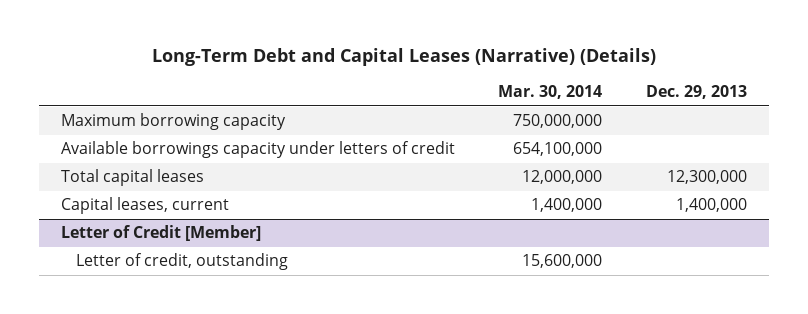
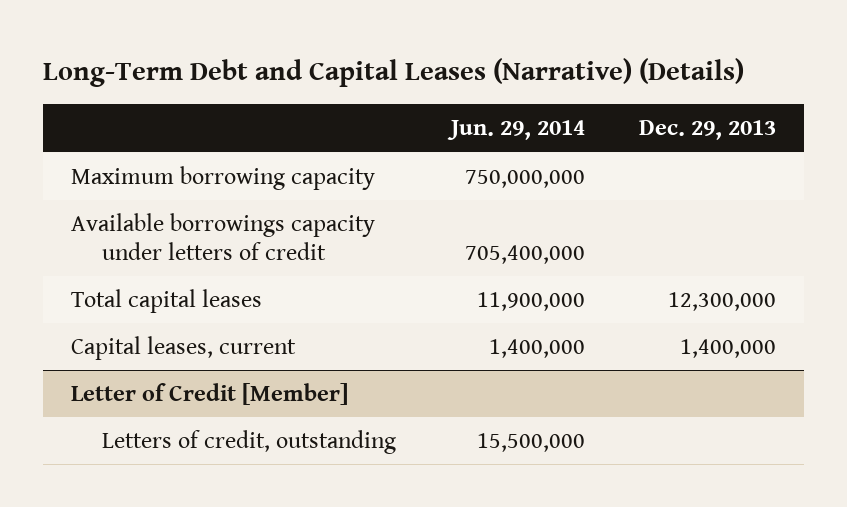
- | Mar. 30, 2014 | Dec. 29, 2013
+ | Jun. 29, 2014 | Dec. 29, 2013
@ Letter of Credit [Member]
- Letter of credit, outstanding | 15,600,000 |
+ Letters of credit, outstanding | 15,500,000 |

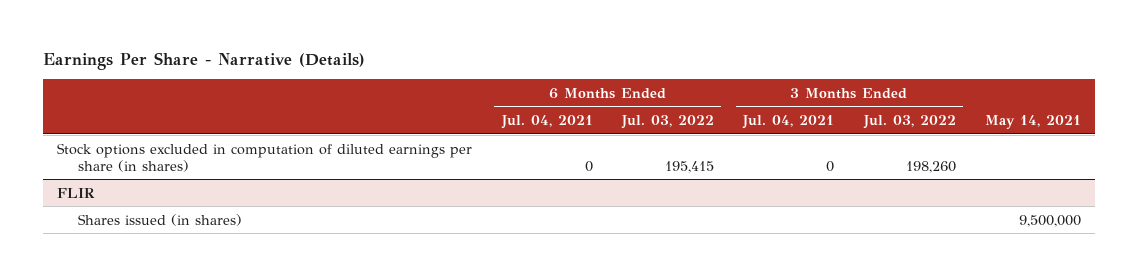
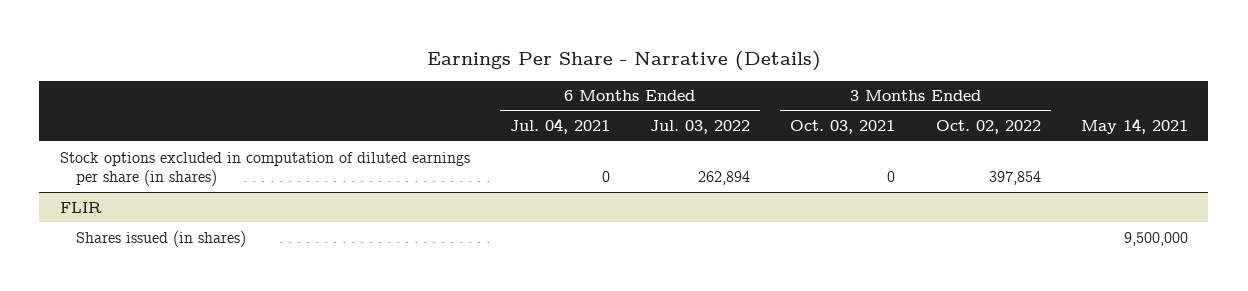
- | 6 Months Ended Jul. 04, 2021 | 6 Months Ended Jul. 03, 2022 | 3 Months Ended Jul. 04, 2021 | 3 Months Ended Jul. 03, 2022 | May 14, 2021
+ | 6 Months Ended Jul. 04, 2021 | 6 Months Ended Jul. 03, 2022 | 3 Months Ended Oct. 03, 2021 | 3 Months Ended Oct. 02, 2022 | May 14, 2021
- Stock options excluded in computation of diluted earnings per share (in shares) | 0 | 195,415 | 0 | 198,260 |
+ Stock options excluded in computation of diluted earnings per share (in shares) | 0 | 262,894 | 0 | 397,854 |

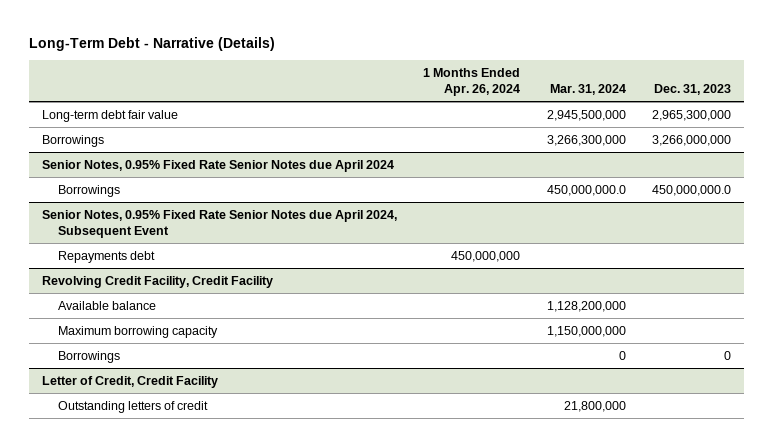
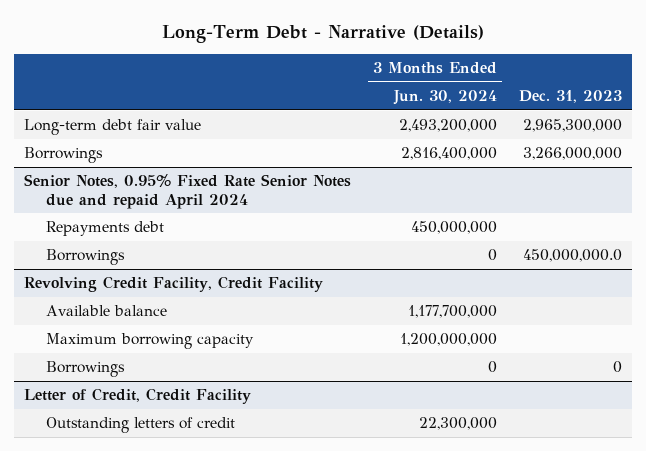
- | 1 Months Ended Apr. 26, 2024 | Mar. 31, 2024 | Dec. 31, 2023
+ | 3 Months Ended Jun. 30, 2024 | Dec. 31, 2023
- Senior Notes, 0.95% Fixed Rate Senior Notes due April 2024
+ Senior Notes, 0.95% Fixed Rate Senior Notes due and repaid April 2024
+ Repayments debt | 450,000,000 |
- Senior Notes, 0.95% Fixed Rate Senior Notes due April 2024, Subsequent Event
- Repayments debt | 450,000,000 | |

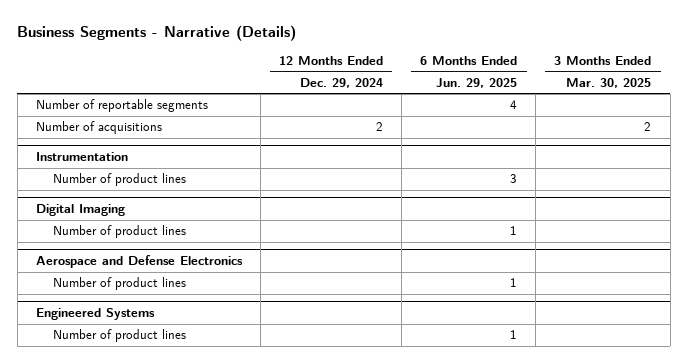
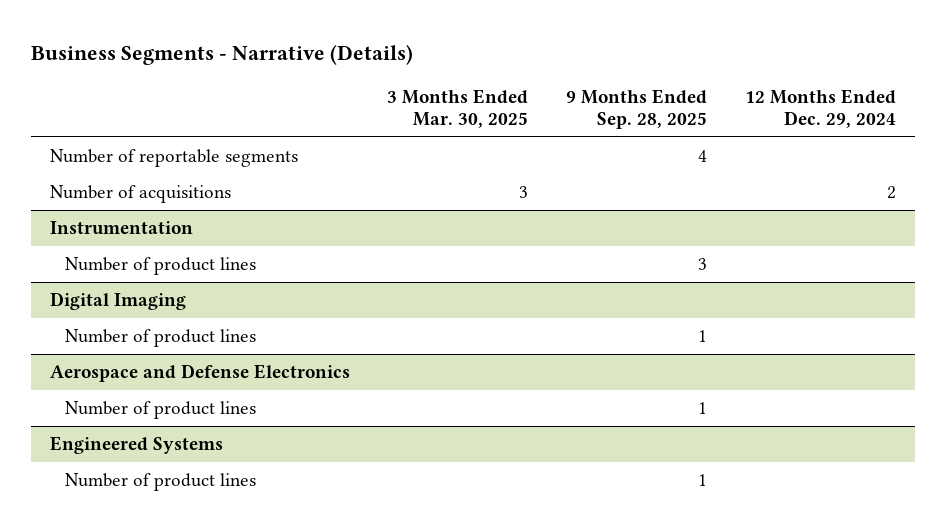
- | 12 Months Ended Dec. 29, 2024 | 6 Months Ended Jun. 29, 2025 | 3 Months Ended Mar. 30, 2025
+ | 3 Months Ended Mar. 30, 2025 | 9 Months Ended Sep. 28, 2025 | 12 Months Ended Dec. 29, 2024
- Number of acquisitions | 2 | | 2
+ Number of acquisitions | 3 | | 2

